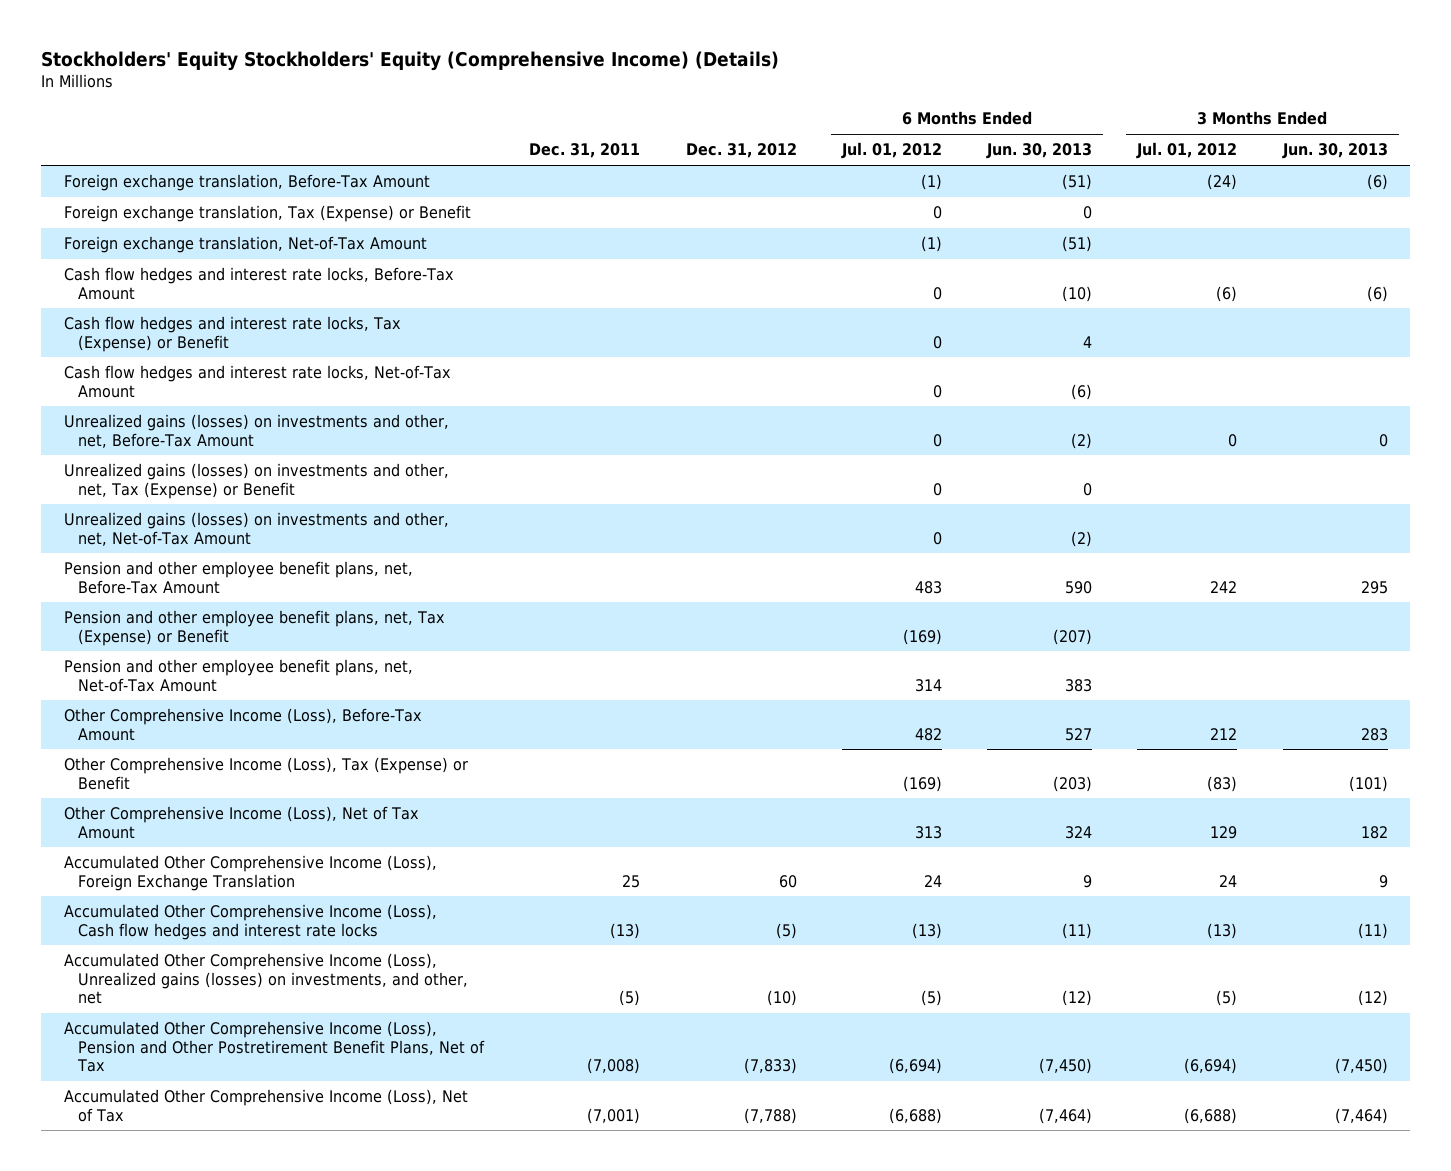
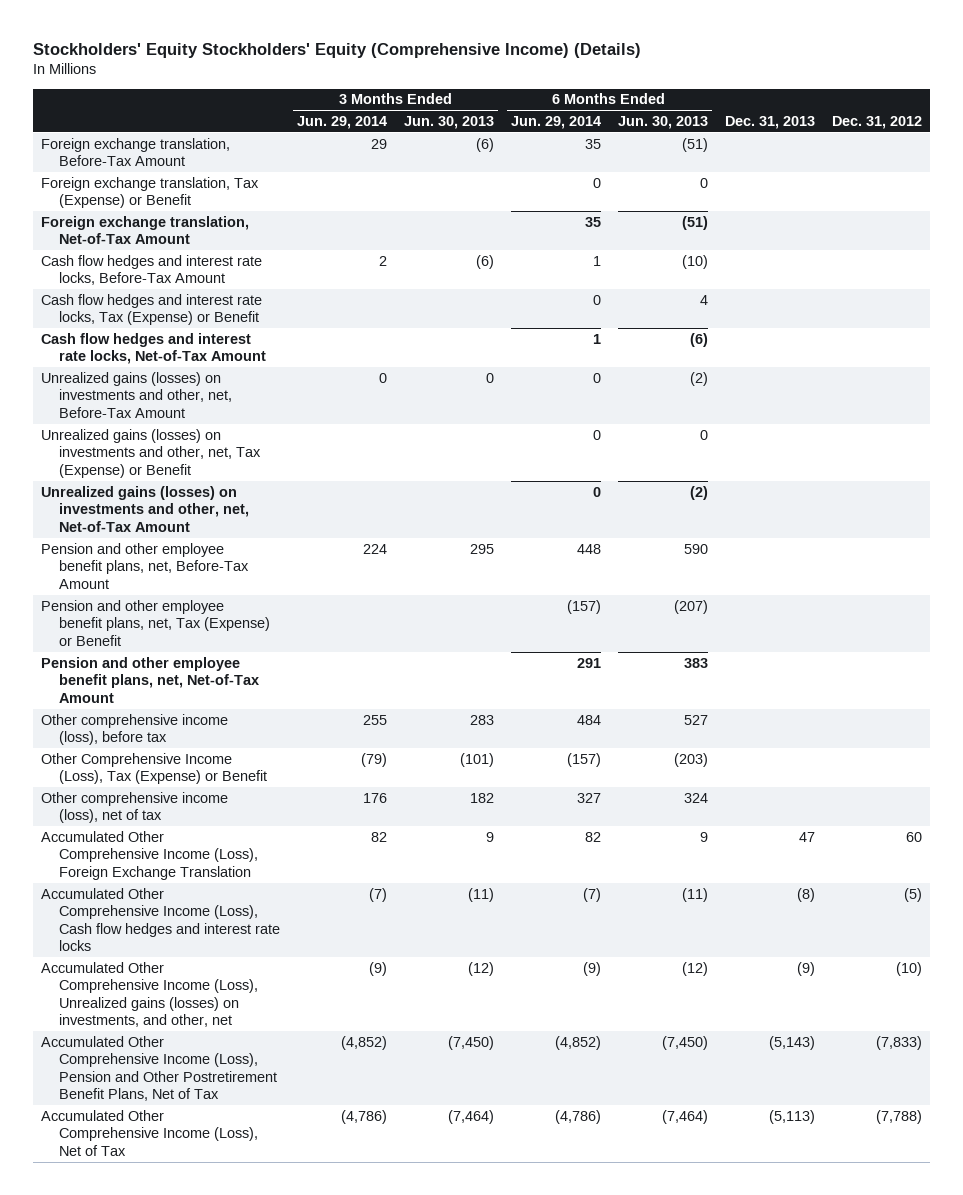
- | Dec. 31, 2011 | Dec. 31, 2012 | 6 Months Ended Jul. 01, 2012 | 6 Months Ended Jun. 30, 2013 | 3 Months Ended Jul. 01, 2012 | 3 Months Ended Jun. 30, 2013
+ | 3 Months Ended Jun. 29, 2014 | 3 Months Ended Jun. 30, 2013 | 6 Months Ended Jun. 29, 2014 | 6 Months Ended Jun. 30, 2013 | Dec. 31, 2013 | Dec. 31, 2012
- Other Comprehensive Income (Loss), Before-Tax Amount | | | 482 | 527 | 212 | 283
+ Other comprehensive income (loss), before tax | 255 | 283 | 484 | 527 | |
- Other Comprehensive Income (Loss), Net of Tax Amount | | | 313 | 324 | 129 | 182
+ Other comprehensive income (loss), net of tax | 176 | 182 | 327 | 324 | |

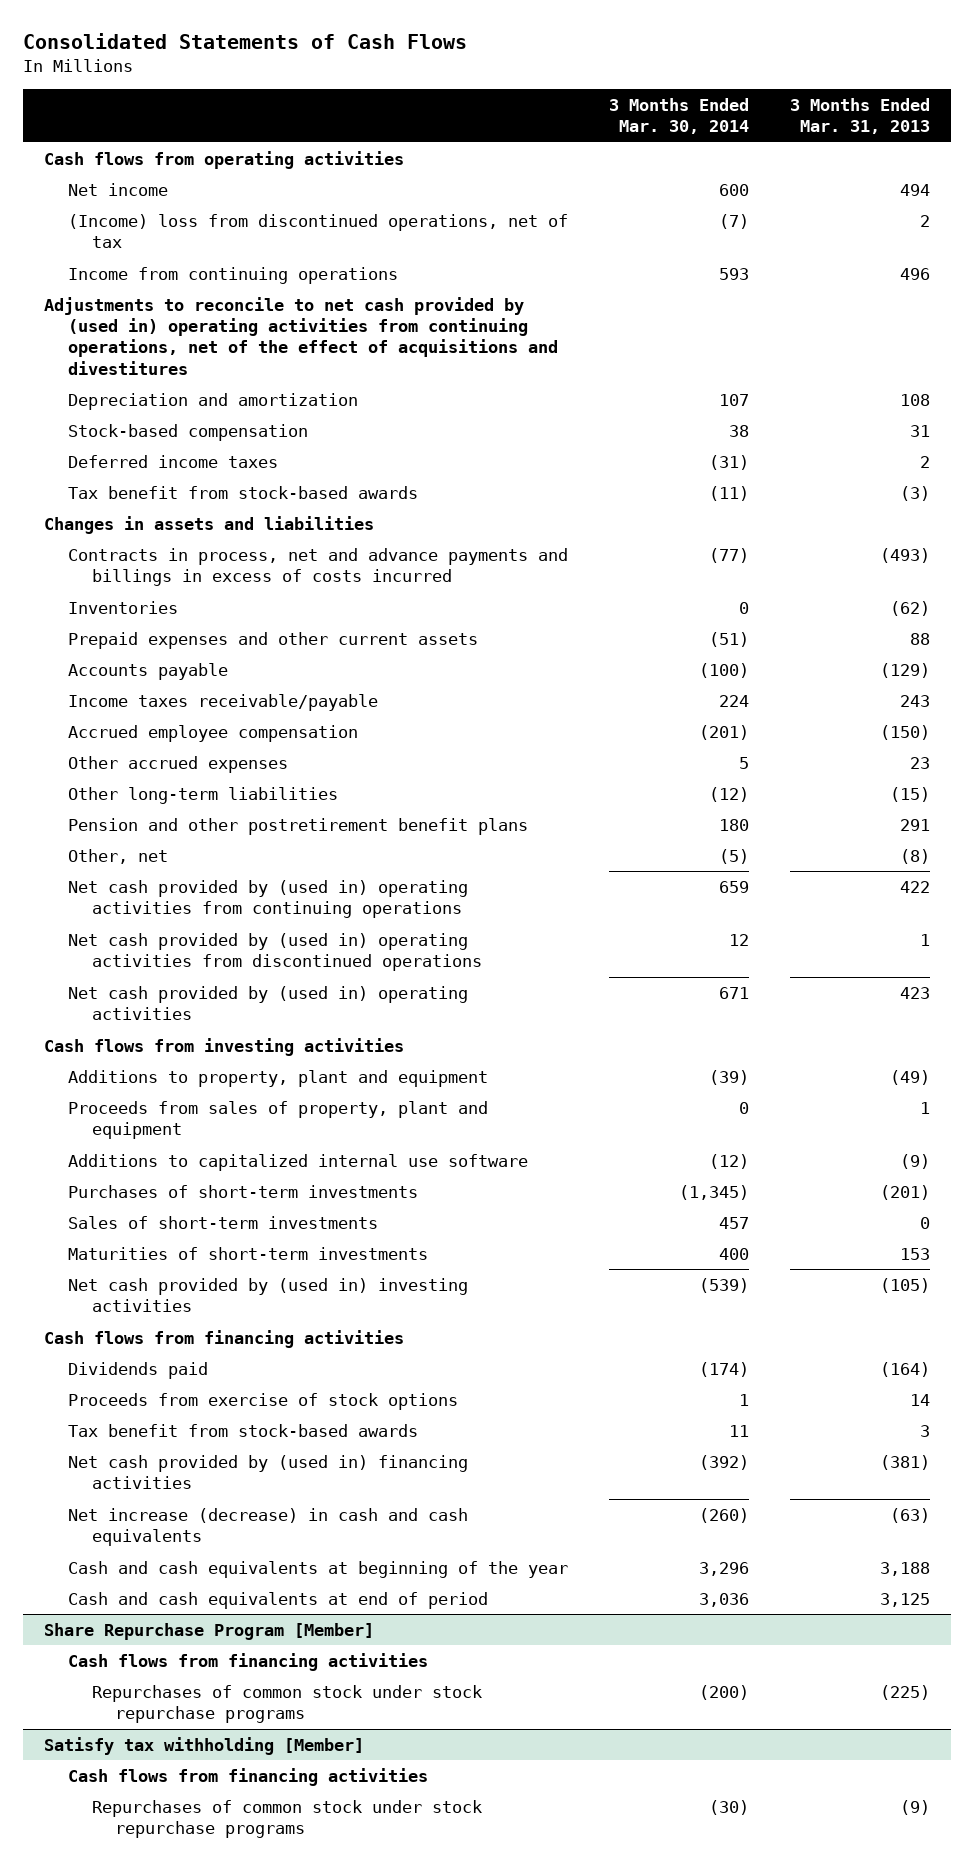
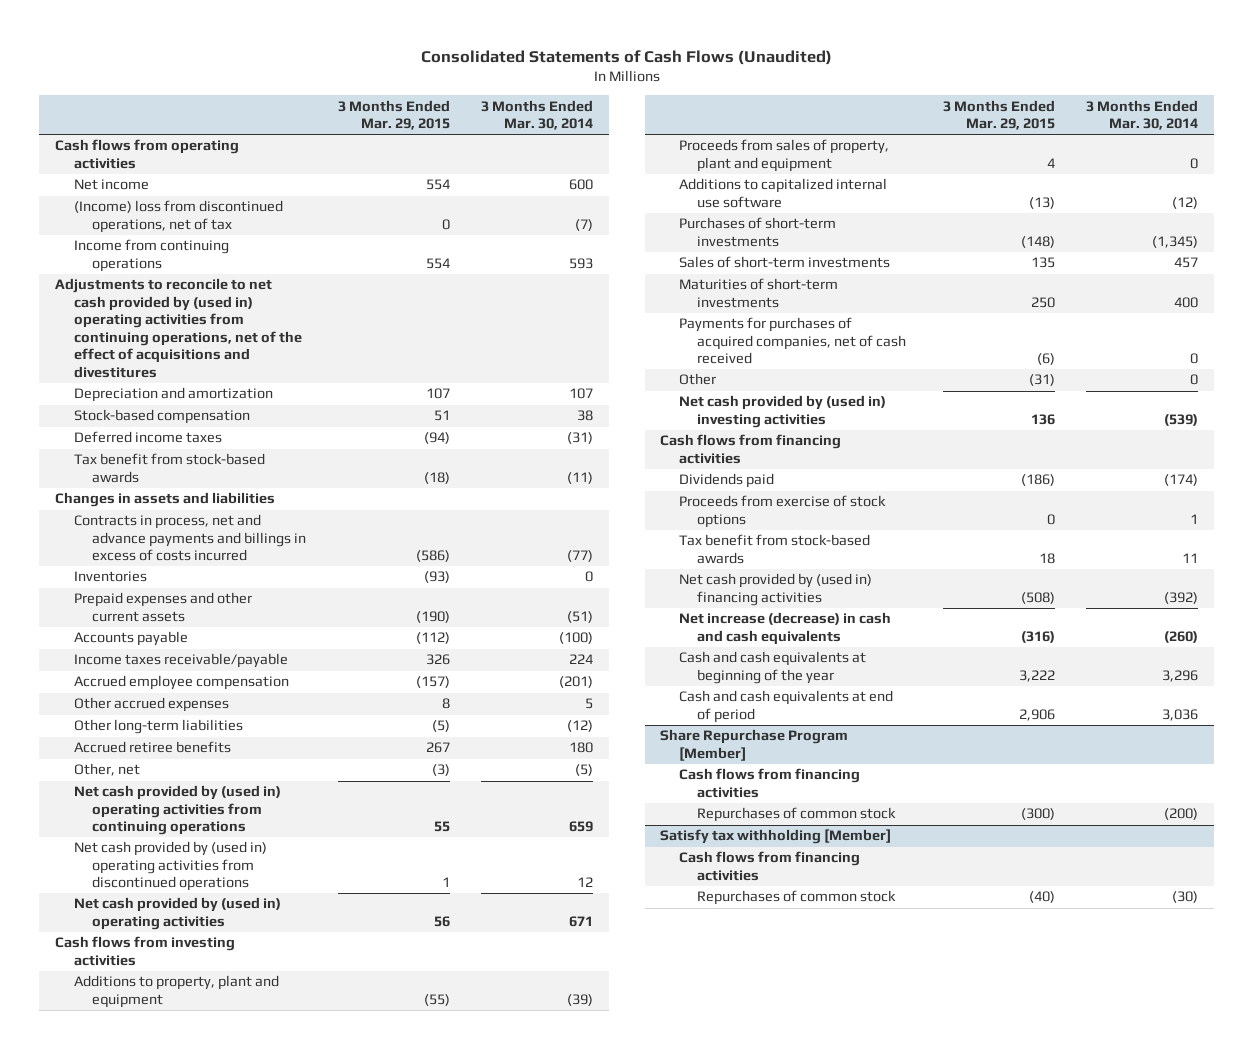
- Consolidated Statements of Cash Flows
+ Consolidated Statements of Cash Flows (Unaudited)
- | 3 Months Ended Mar. 30, 2014 | 3 Months Ended Mar. 31, 2013
+ | 3 Months Ended Mar. 29, 2015 | 3 Months Ended Mar. 30, 2014
- Pension and other postretirement benefit plans | 180 | 291
+ Accrued retiree benefits | 267 | 180
+ Payments for purchases of acquired companies, net of cash received | (6) | 0
+ Other | (31) | 0
@ Share Repurchase Program [Member]
- Repurchases of common stock under stock repurchase programs | (200) | (225)
+ Repurchases of common stock | (300) | (200)
@ Satisfy tax withholding [Member]
- Repurchases of common stock under stock repurchase programs | (30) | (9)
+ Repurchases of common stock | (40) | (30)

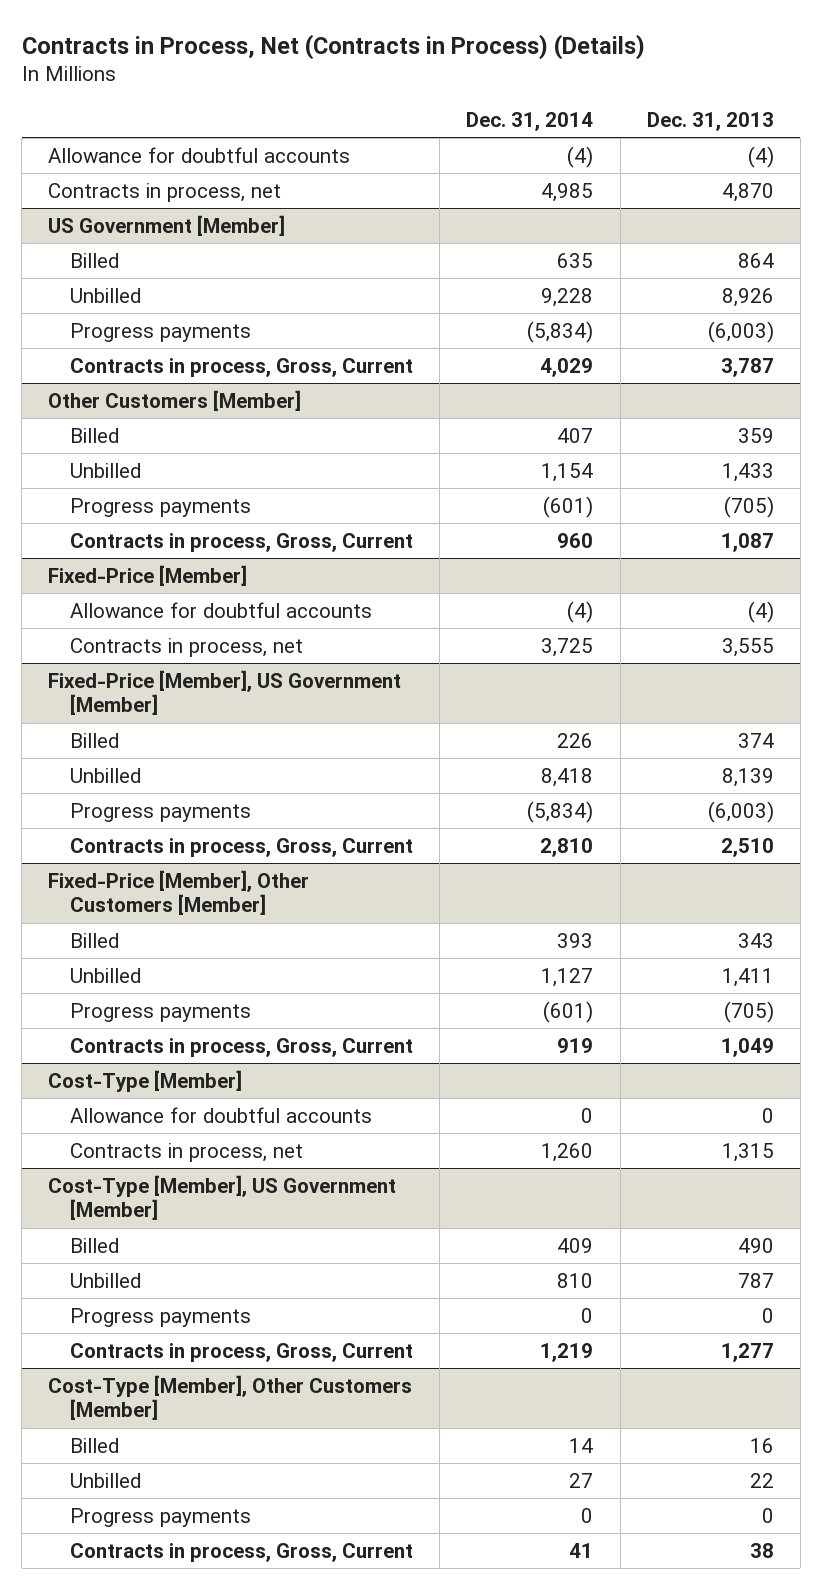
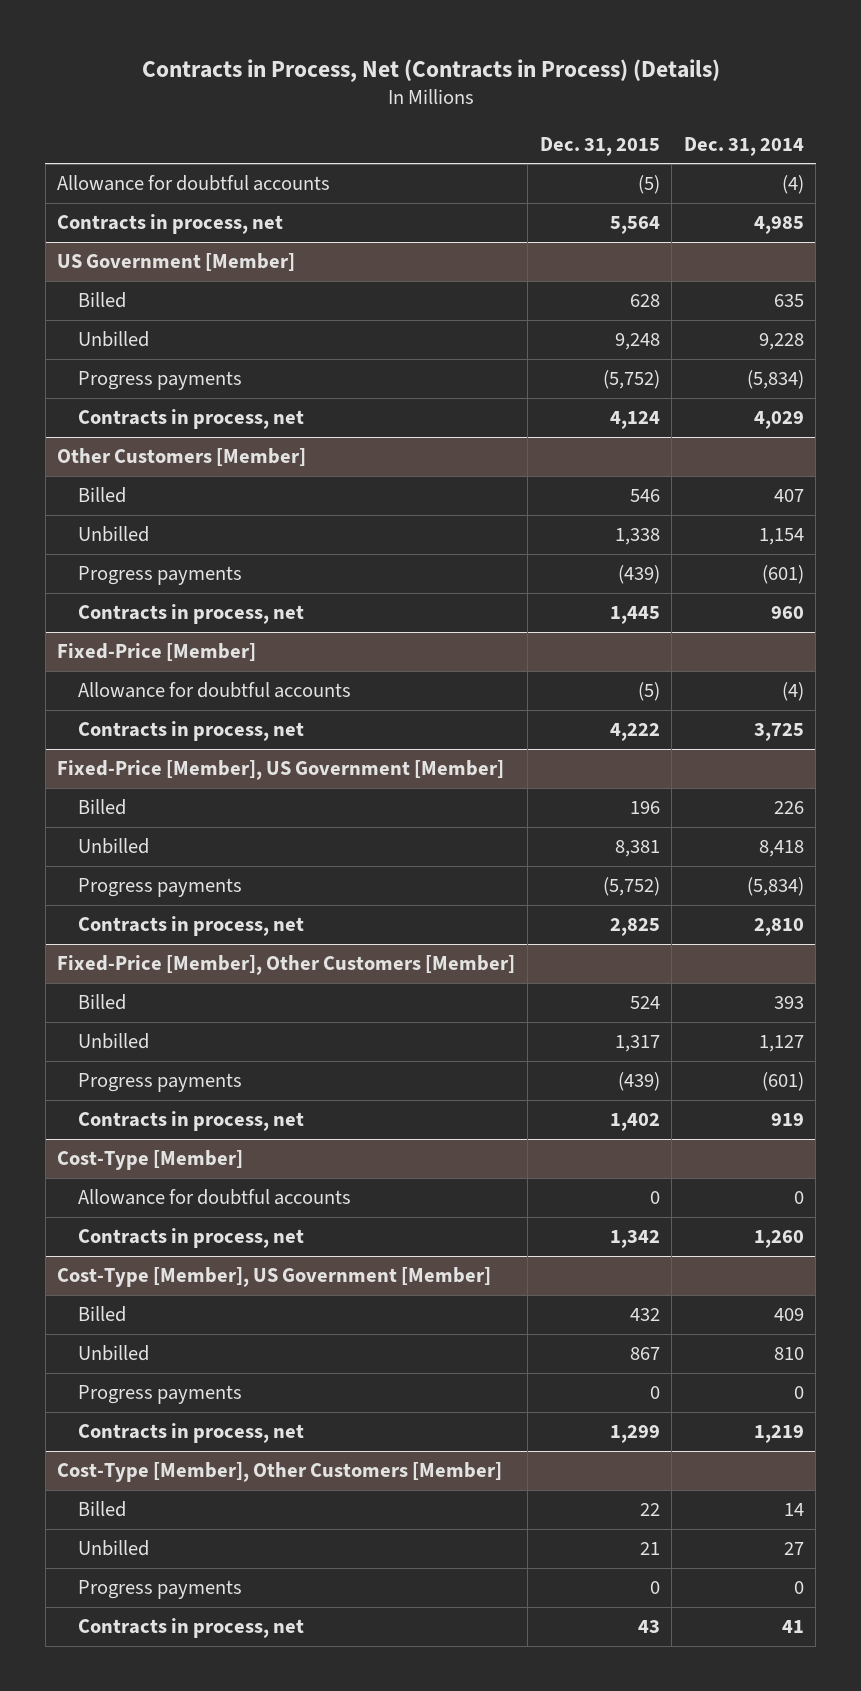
- | Dec. 31, 2014 | Dec. 31, 2013
+ | Dec. 31, 2015 | Dec. 31, 2014
@ US Government [Member]
- Contracts in process, Gross, Current | 4,029 | 3,787
+ Contracts in process, net | 4,124 | 4,029
@ Other Customers [Member]
- Contracts in process, Gross, Current | 960 | 1,087
+ Contracts in process, net | 1,445 | 960
@ Fixed-Price [Member], US Government [Member]
- Contracts in process, Gross, Current | 2,810 | 2,510
+ Contracts in process, net | 2,825 | 2,810
@ Fixed-Price [Member], Other Customers [Member]
- Contracts in process, Gross, Current | 919 | 1,049
+ Contracts in process, net | 1,402 | 919
@ Cost-Type [Member], US Government [Member]
- Contracts in process, Gross, Current | 1,219 | 1,277
+ Contracts in process, net | 1,299 | 1,219
@ Cost-Type [Member], Other Customers [Member]
- Contracts in process, Gross, Current | 41 | 38
+ Contracts in process, net | 43 | 41

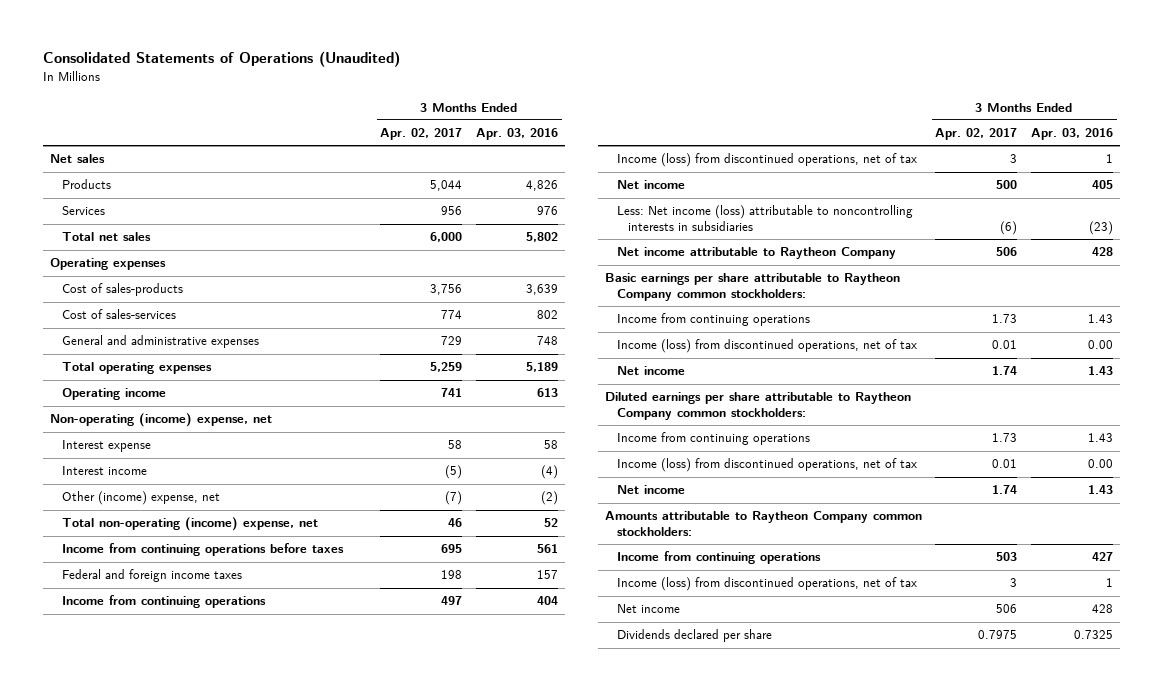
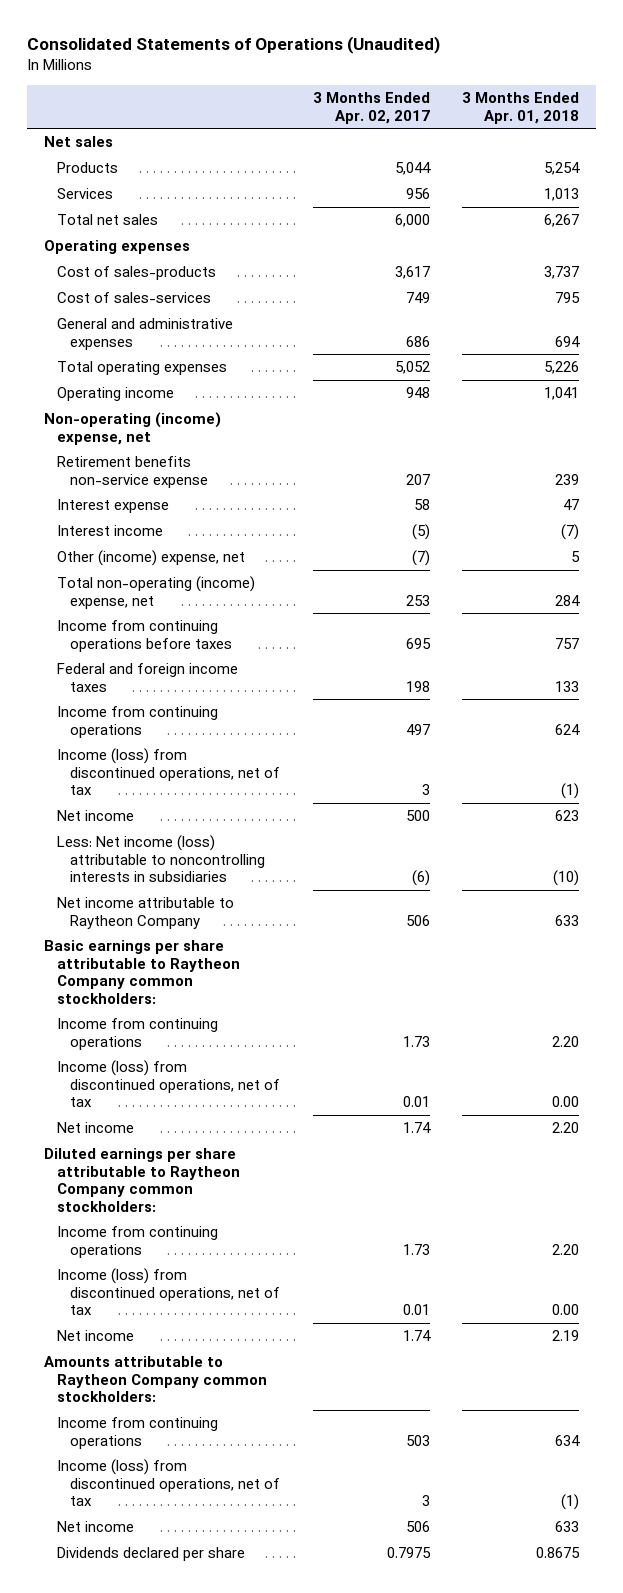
- | 3 Months Ended Apr. 02, 2017 | 3 Months Ended Apr. 03, 2016
+ | 3 Months Ended Apr. 02, 2017 | 3 Months Ended Apr. 01, 2018
- Cost of sales-products | 3,756 | 3,639
- Cost of sales-services | 774 | 802
- General and administrative expenses | 729 | 748
- Total operating expenses | 5,259 | 5,189
- Operating income | 741 | 613
+ Cost of sales-products | 3,617 | 3,737
+ Cost of sales-services | 749 | 795
+ General and administrative expenses | 686 | 694
+ Total operating expenses | 5,052 | 5,226
+ Operating income | 948 | 1,041
+ Retirement benefits non-service expense | 207 | 239
- Total non-operating (income) expense, net | 46 | 52
+ Total non-operating (income) expense, net | 253 | 284

